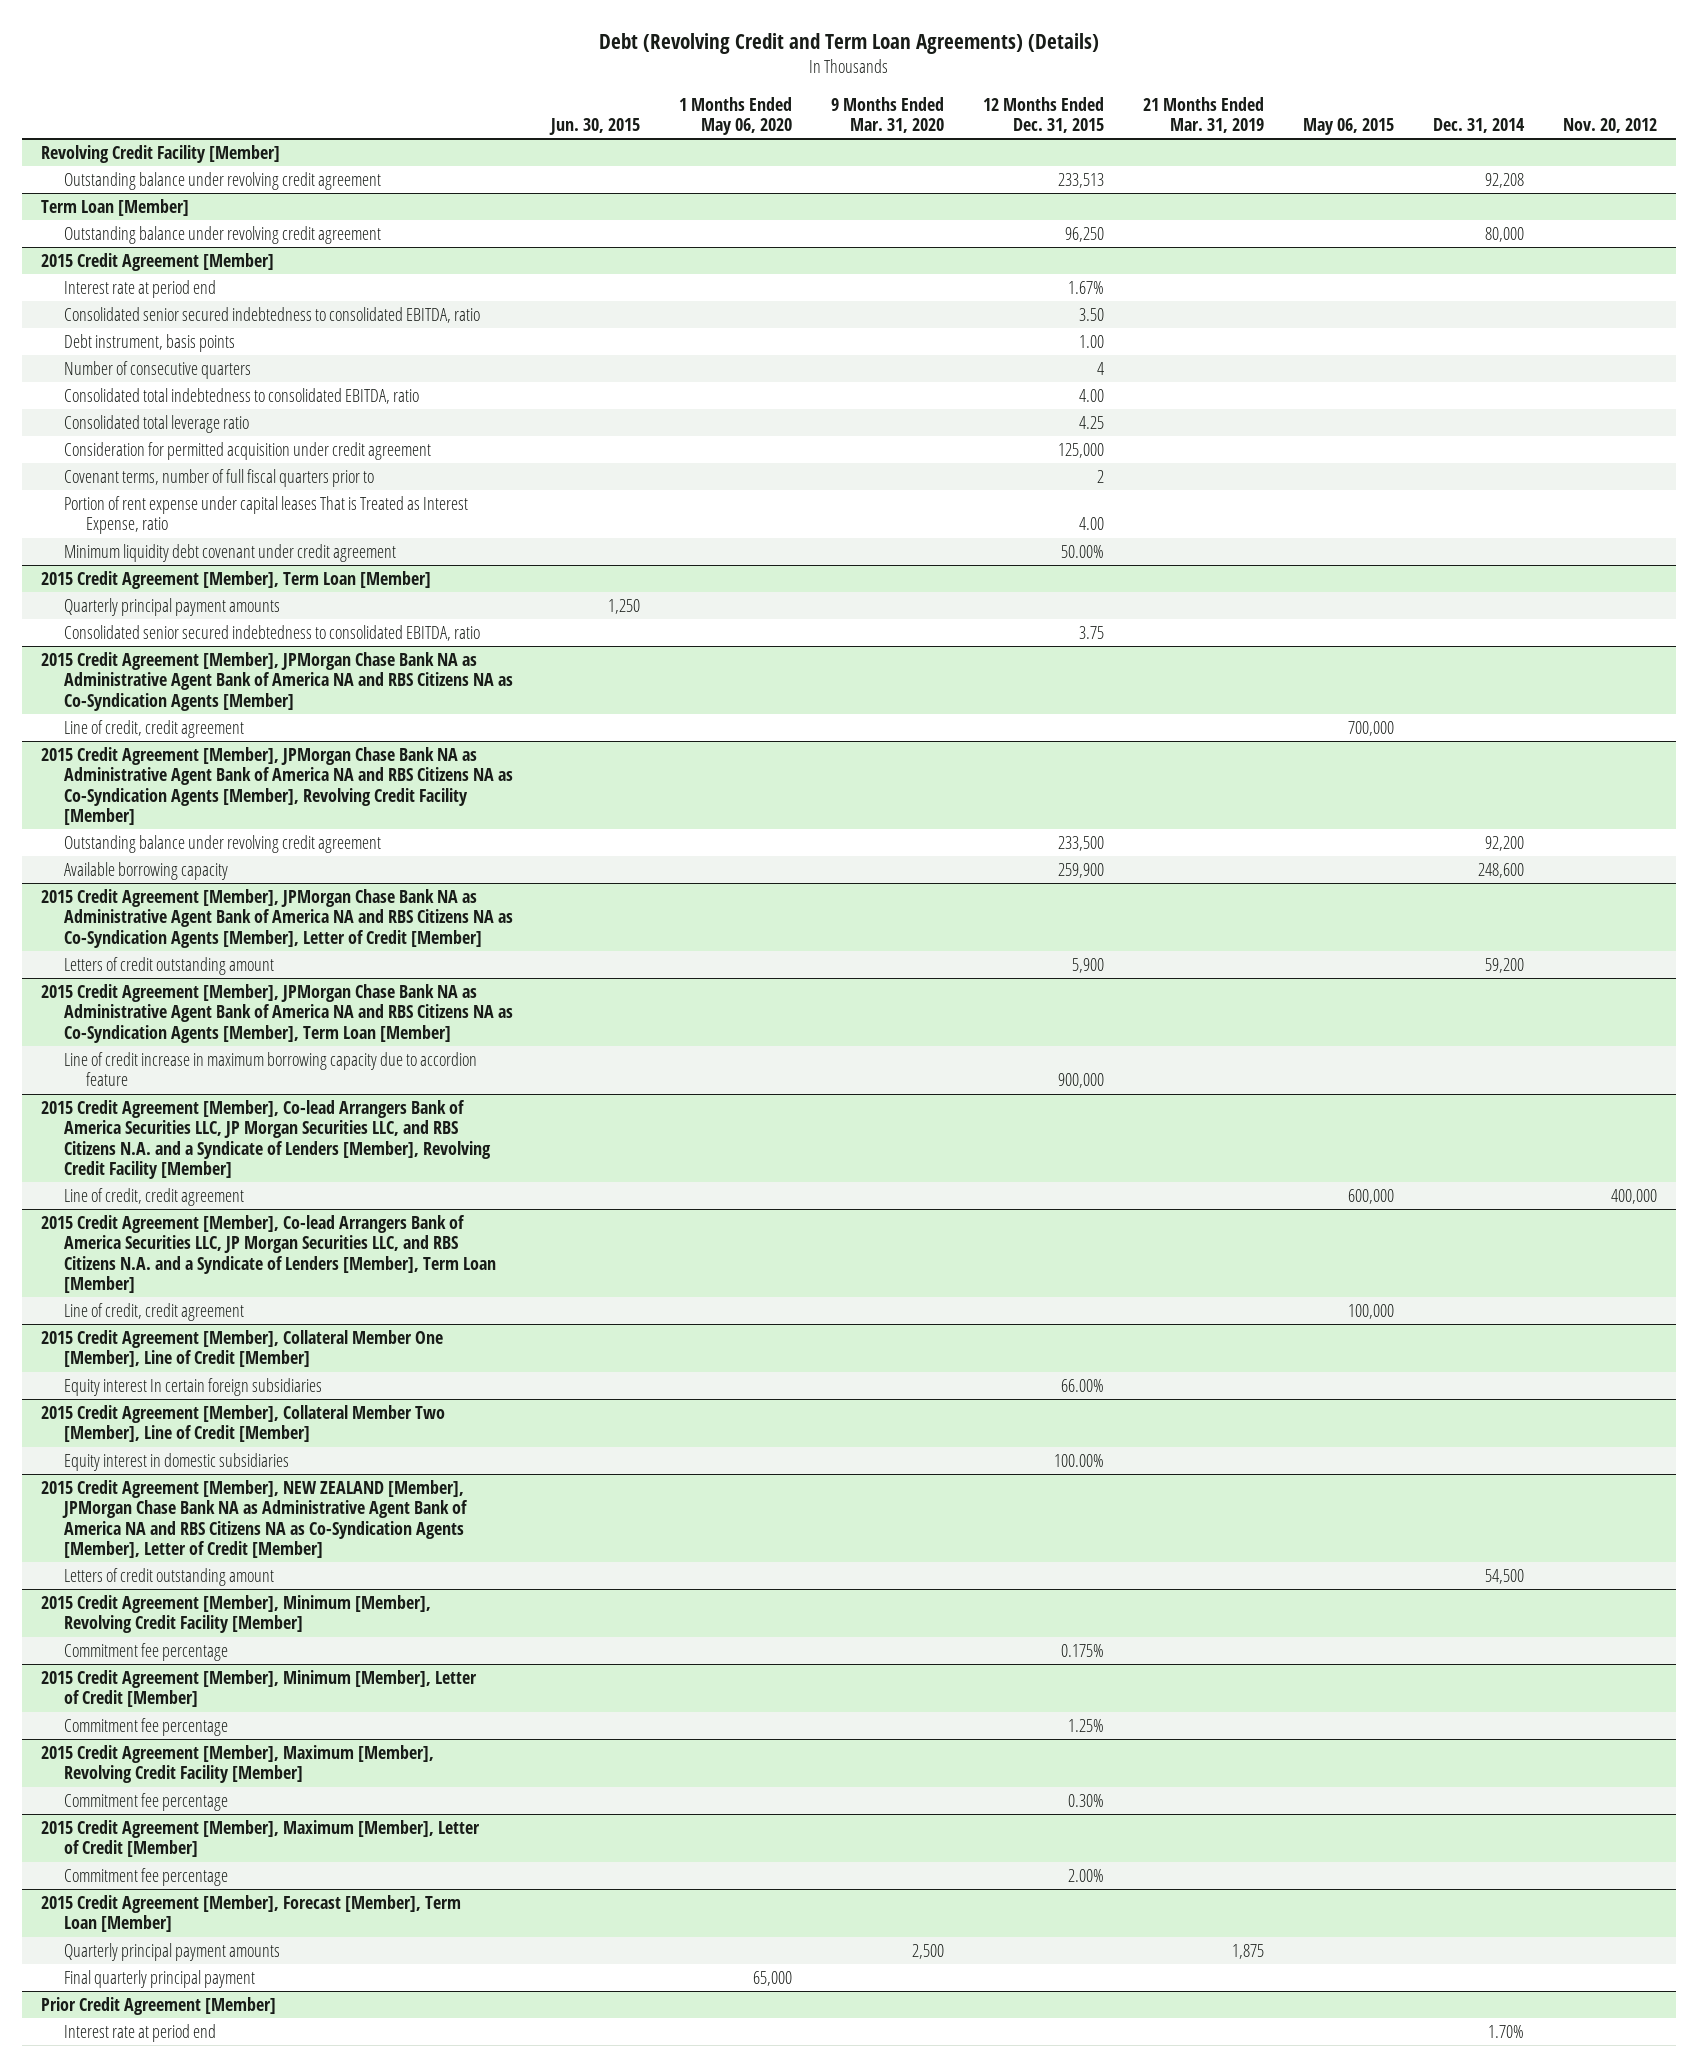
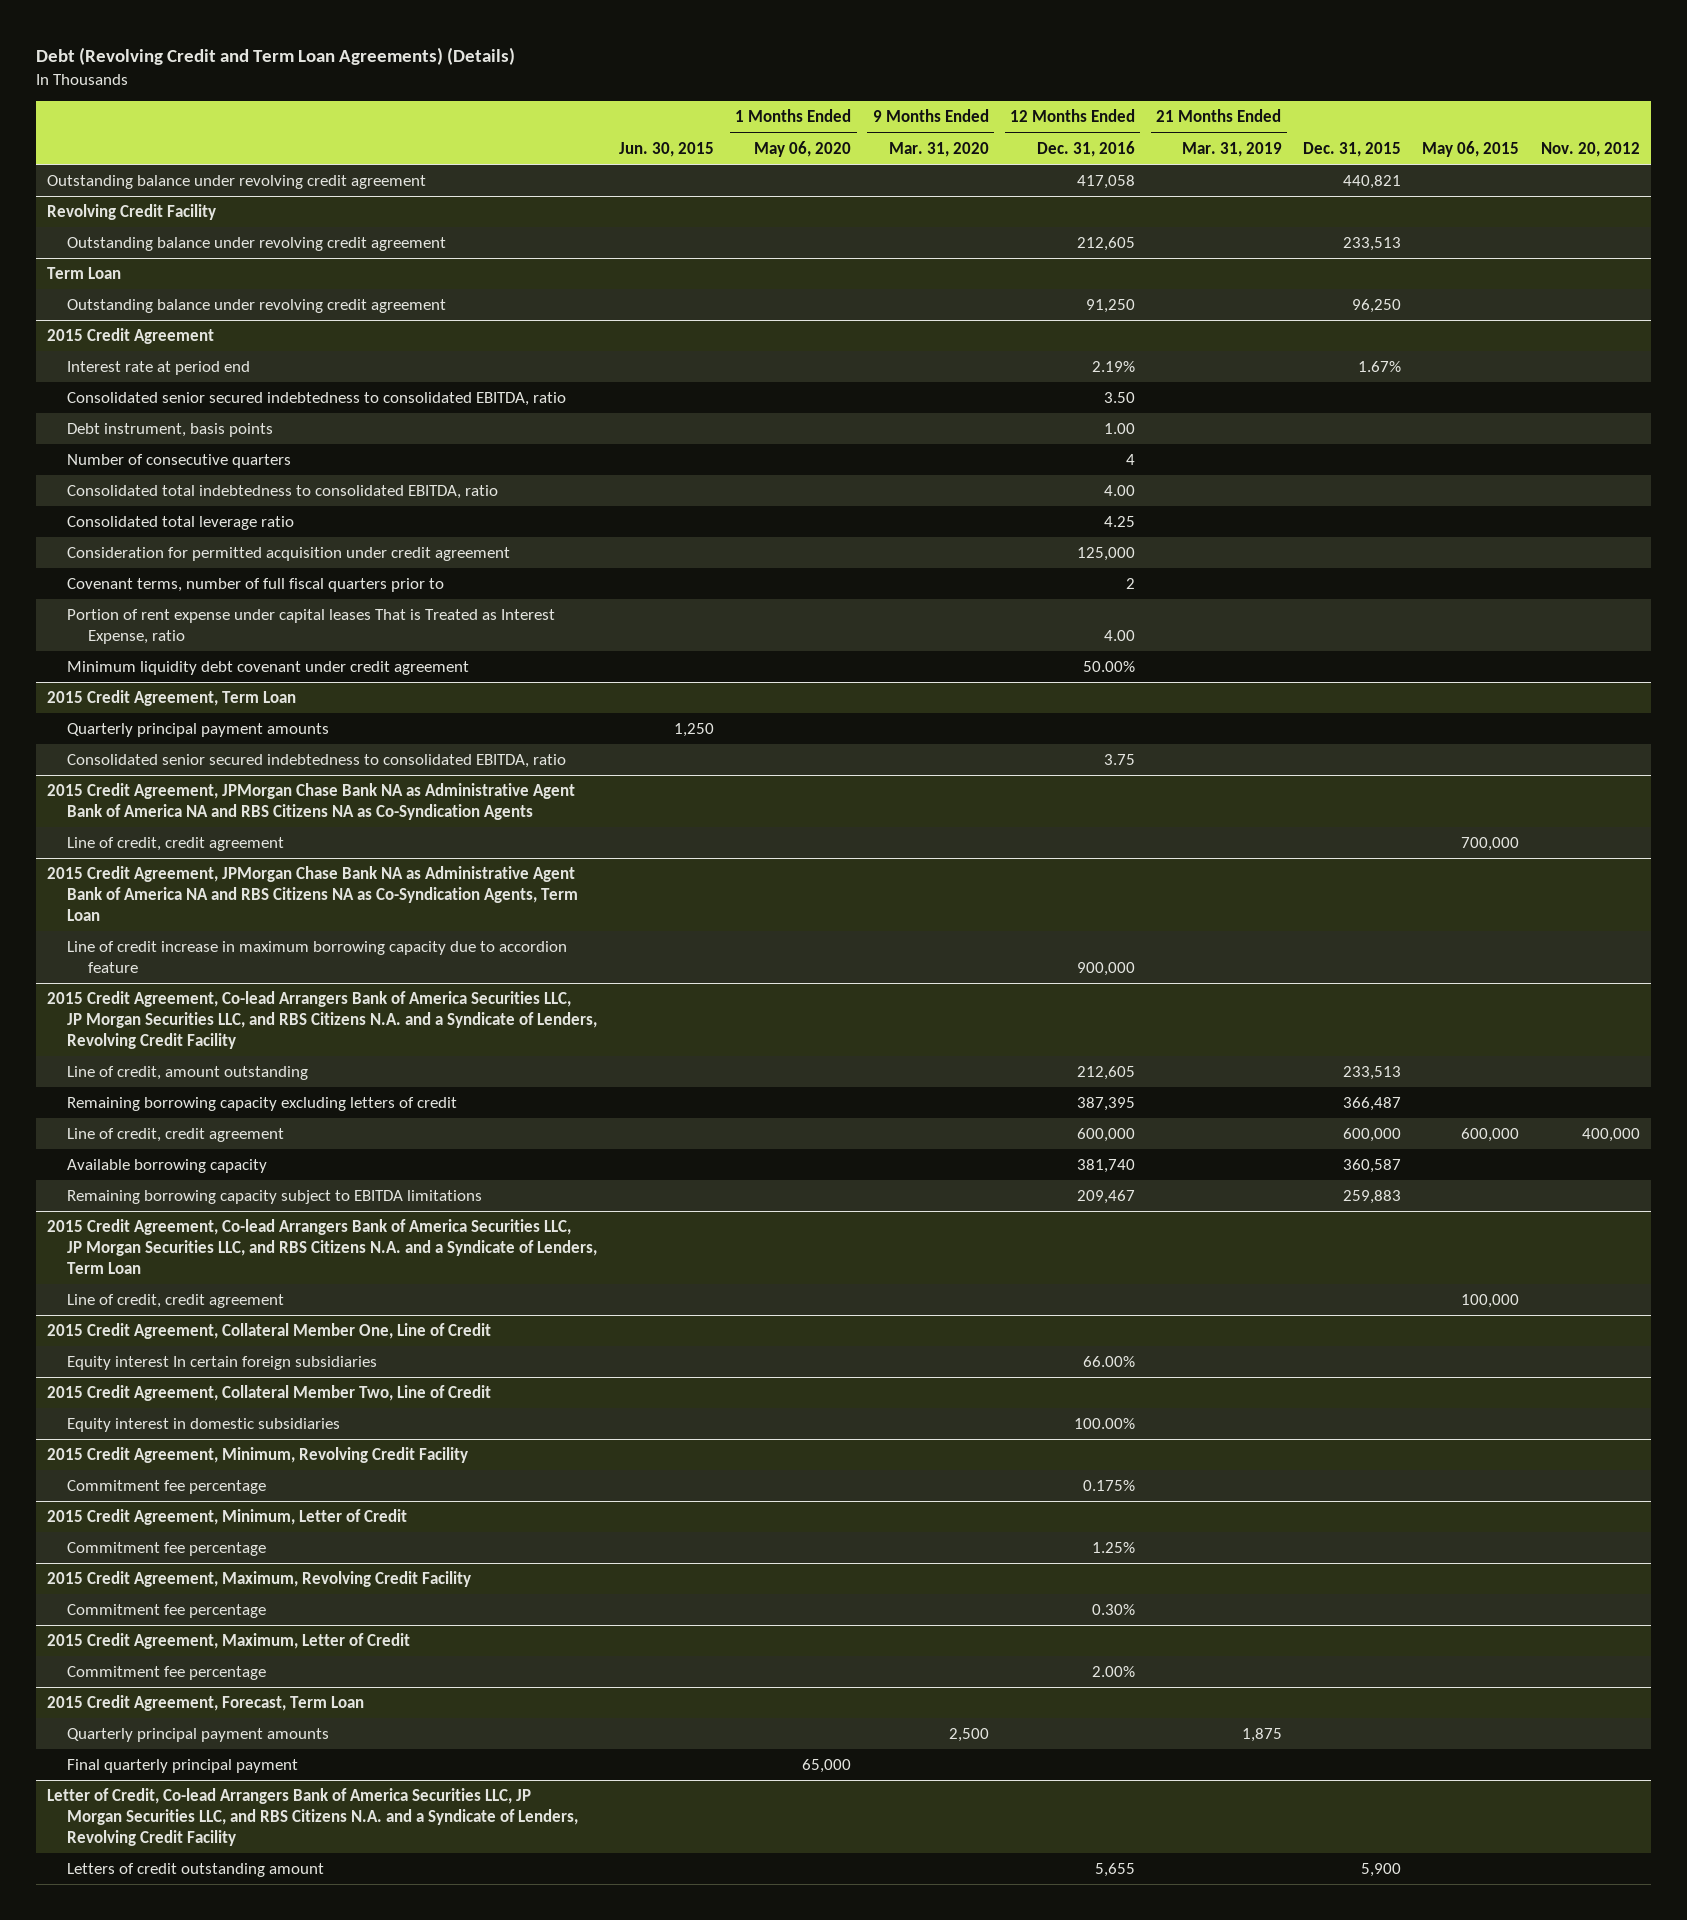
- | Jun. 30, 2015 | 1 Months Ended May 06, 2020 | 9 Months Ended Mar. 31, 2020 | 12 Months Ended Dec. 31, 2015 | 21 Months Ended Mar. 31, 2019 | May 06, 2015 | Dec. 31, 2014 | Nov. 20, 2012
+ | Jun. 30, 2015 | 1 Months Ended May 06, 2020 | 9 Months Ended Mar. 31, 2020 | 12 Months Ended Dec. 31, 2016 | 21 Months Ended Mar. 31, 2019 | Dec. 31, 2015 | May 06, 2015 | Nov. 20, 2012
- Revolving Credit Facility [Member]
+ Outstanding balance under revolving credit agreement | | | | 417,058 | | 440,821 | |
+ Revolving Credit Facility
- Term Loan [Member]
+ Term Loan
- 2015 Credit Agreement [Member]
+ 2015 Credit Agreement
- 2015 Credit Agreement [Member], Term Loan [Member]
+ 2015 Credit Agreement, Term Loan
- 2015 Credit Agreement [Member], JPMorgan Chase Bank NA as Administrative Agent Bank of America NA and RBS Citizens NA as Co-Syndication Agents [Member]
+ 2015 Credit Agreement, JPMorgan Chase Bank NA as Administrative Agent Bank of America NA and RBS Citizens NA as Co-Syndication Agents
- 2015 Credit Agreement [Member], JPMorgan Chase Bank NA as Administrative Agent Bank of America NA and RBS Citizens NA as Co-Syndication Agents [Member], Revolving Credit Facility [Member]
- Outstanding balance under revolving credit agreement | | | | 233,500 | | | 92,200 |
- Available borrowing capacity | | | | 259,900 | | | 248,600 |
- 2015 Credit Agreement [Member], JPMorgan Chase Bank NA as Administrative Agent Bank of America NA and RBS Citizens NA as Co-Syndication Agents [Member], Letter of Credit [Member]
- Letters of credit outstanding amount | | | | 5,900 | | | 59,200 |
- 2015 Credit Agreement [Member], JPMorgan Chase Bank NA as Administrative Agent Bank of America NA and RBS Citizens NA as Co-Syndication Agents [Member], Term Loan [Member]
+ 2015 Credit Agreement, JPMorgan Chase Bank NA as Administrative Agent Bank of America NA and RBS Citizens NA as Co-Syndication Agents, Term Loan
- 2015 Credit Agreement [Member], Co-lead Arrangers Bank of America Securities LLC, JP Morgan Securities LLC, and RBS Citizens N.A. and a Syndicate of Lenders [Member], Revolving Credit Facility [Member]
+ 2015 Credit Agreement, Co-lead Arrangers Bank of America Securities LLC, JP Morgan Securities LLC, and RBS Citizens N.A. and a Syndicate of Lenders, Revolving Credit Facility
+ Line of credit, amount outstanding | | | | 212,605 | | 233,513 | |
+ Remaining borrowing capacity excluding letters of credit | | | | 387,395 | | 366,487 | |
- 2015 Credit Agreement [Member], Co-lead Arrangers Bank of America Securities LLC, JP Morgan Securities LLC, and RBS Citizens N.A. and a Syndicate of Lenders [Member], Term Loan [Member]
+ Available borrowing capacity | | | | 381,740 | | 360,587 | |
+ Remaining borrowing capacity subject to EBITDA limitations | | | | 209,467 | | 259,883 | |
+ 2015 Credit Agreement, Co-lead Arrangers Bank of America Securities LLC, JP Morgan Securities LLC, and RBS Citizens N.A. and a Syndicate of Lenders, Term Loan
- 2015 Credit Agreement [Member], Collateral Member One [Member], Line of Credit [Member]
+ 2015 Credit Agreement, Collateral Member One, Line of Credit
- 2015 Credit Agreement [Member], Collateral Member Two [Member], Line of Credit [Member]
+ 2015 Credit Agreement, Collateral Member Two, Line of Credit
- 2015 Credit Agreement [Member], NEW ZEALAND [Member], JPMorgan Chase Bank NA as Administrative Agent Bank of America NA and RBS Citizens NA as Co-Syndication Agents [Member], Letter of Credit [Member]
- Letters of credit outstanding amount | | | | | | | 54,500 |
- 2015 Credit Agreement [Member], Minimum [Member], Revolving Credit Facility [Member]
+ 2015 Credit Agreement, Minimum, Revolving Credit Facility
- 2015 Credit Agreement [Member], Minimum [Member], Letter of Credit [Member]
+ 2015 Credit Agreement, Minimum, Letter of Credit
- 2015 Credit Agreement [Member], Maximum [Member], Revolving Credit Facility [Member]
+ 2015 Credit Agreement, Maximum, Revolving Credit Facility
- 2015 Credit Agreement [Member], Maximum [Member], Letter of Credit [Member]
+ 2015 Credit Agreement, Maximum, Letter of Credit
- 2015 Credit Agreement [Member], Forecast [Member], Term Loan [Member]
+ 2015 Credit Agreement, Forecast, Term Loan
- Prior Credit Agreement [Member]
- Interest rate at period end | | | | | | | 1.70% |
+ Letter of Credit, Co-lead Arrangers Bank of America Securities LLC, JP Morgan Securities LLC, and RBS Citizens N.A. and a Syndicate of Lenders, Revolving Credit Facility
+ Letters of credit outstanding amount | | | | 5,655 | | 5,900 | |

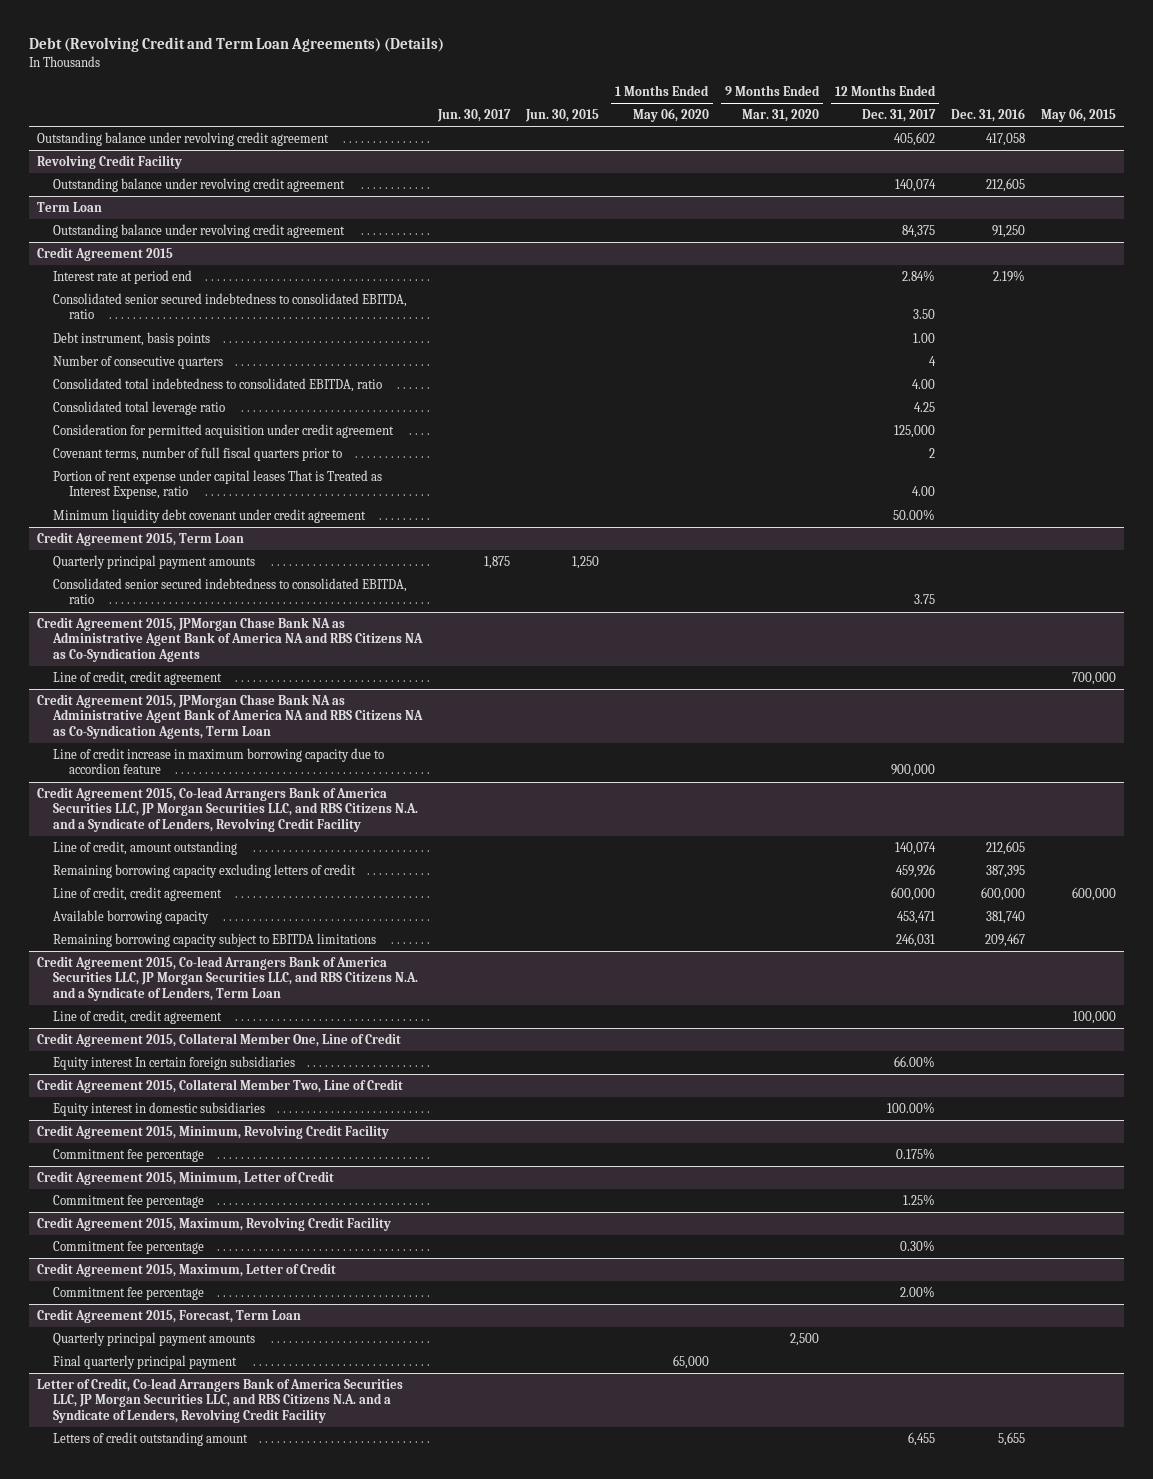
- | Jun. 30, 2015 | 1 Months Ended May 06, 2020 | 9 Months Ended Mar. 31, 2020 | 12 Months Ended Dec. 31, 2016 | 21 Months Ended Mar. 31, 2019 | Dec. 31, 2015 | May 06, 2015 | Nov. 20, 2012
+ | Jun. 30, 2017 | Jun. 30, 2015 | 1 Months Ended May 06, 2020 | 9 Months Ended Mar. 31, 2020 | 12 Months Ended Dec. 31, 2017 | Dec. 31, 2016 | May 06, 2015
- 2015 Credit Agreement
+ Credit Agreement 2015
- 2015 Credit Agreement, Term Loan
+ Credit Agreement 2015, Term Loan
- 2015 Credit Agreement, JPMorgan Chase Bank NA as Administrative Agent Bank of America NA and RBS Citizens NA as Co-Syndication Agents
+ Credit Agreement 2015, JPMorgan Chase Bank NA as Administrative Agent Bank of America NA and RBS Citizens NA as Co-Syndication Agents
- 2015 Credit Agreement, JPMorgan Chase Bank NA as Administrative Agent Bank of America NA and RBS Citizens NA as Co-Syndication Agents, Term Loan
+ Credit Agreement 2015, JPMorgan Chase Bank NA as Administrative Agent Bank of America NA and RBS Citizens NA as Co-Syndication Agents, Term Loan
- 2015 Credit Agreement, Co-lead Arrangers Bank of America Securities LLC, JP Morgan Securities LLC, and RBS Citizens N.A. and a Syndicate of Lenders, Revolving Credit Facility
+ Credit Agreement 2015, Co-lead Arrangers Bank of America Securities LLC, JP Morgan Securities LLC, and RBS Citizens N.A. and a Syndicate of Lenders, Revolving Credit Facility
- 2015 Credit Agreement, Co-lead Arrangers Bank of America Securities LLC, JP Morgan Securities LLC, and RBS Citizens N.A. and a Syndicate of Lenders, Term Loan
+ Credit Agreement 2015, Co-lead Arrangers Bank of America Securities LLC, JP Morgan Securities LLC, and RBS Citizens N.A. and a Syndicate of Lenders, Term Loan
- 2015 Credit Agreement, Collateral Member One, Line of Credit
+ Credit Agreement 2015, Collateral Member One, Line of Credit
- 2015 Credit Agreement, Collateral Member Two, Line of Credit
+ Credit Agreement 2015, Collateral Member Two, Line of Credit
- 2015 Credit Agreement, Minimum, Revolving Credit Facility
+ Credit Agreement 2015, Minimum, Revolving Credit Facility
- 2015 Credit Agreement, Minimum, Letter of Credit
+ Credit Agreement 2015, Minimum, Letter of Credit
- 2015 Credit Agreement, Maximum, Revolving Credit Facility
+ Credit Agreement 2015, Maximum, Revolving Credit Facility
- 2015 Credit Agreement, Maximum, Letter of Credit
+ Credit Agreement 2015, Maximum, Letter of Credit
- 2015 Credit Agreement, Forecast, Term Loan
+ Credit Agreement 2015, Forecast, Term Loan

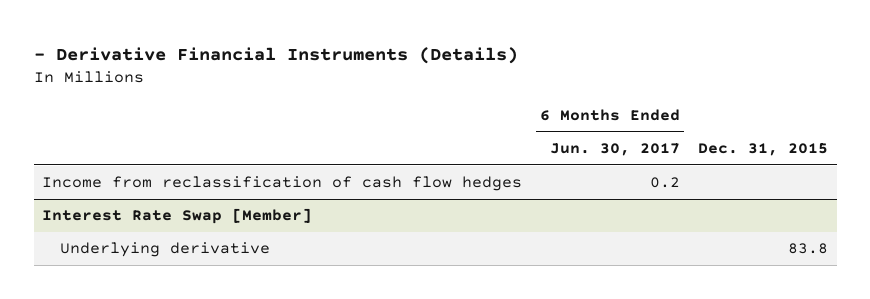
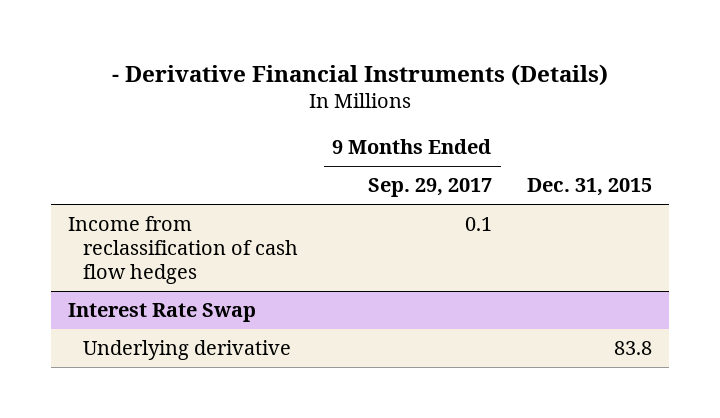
- | 6 Months Ended Jun. 30, 2017 | Dec. 31, 2015
+ | 9 Months Ended Sep. 29, 2017 | Dec. 31, 2015
- Interest Rate Swap [Member]
+ Interest Rate Swap

